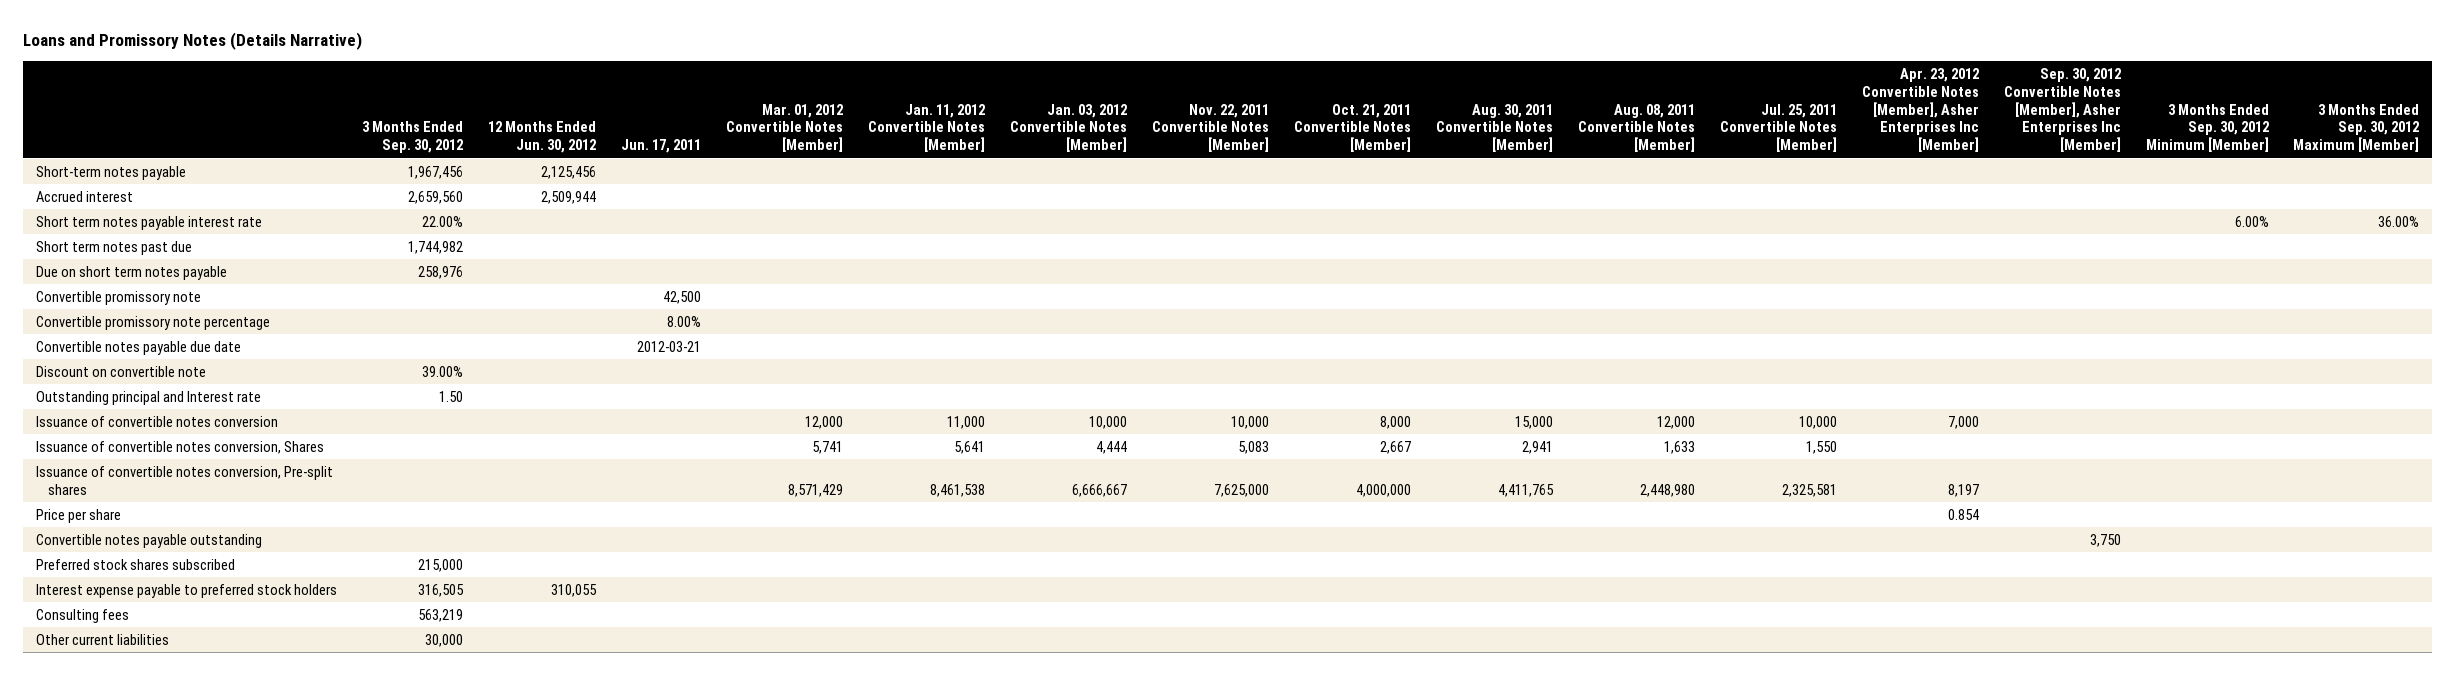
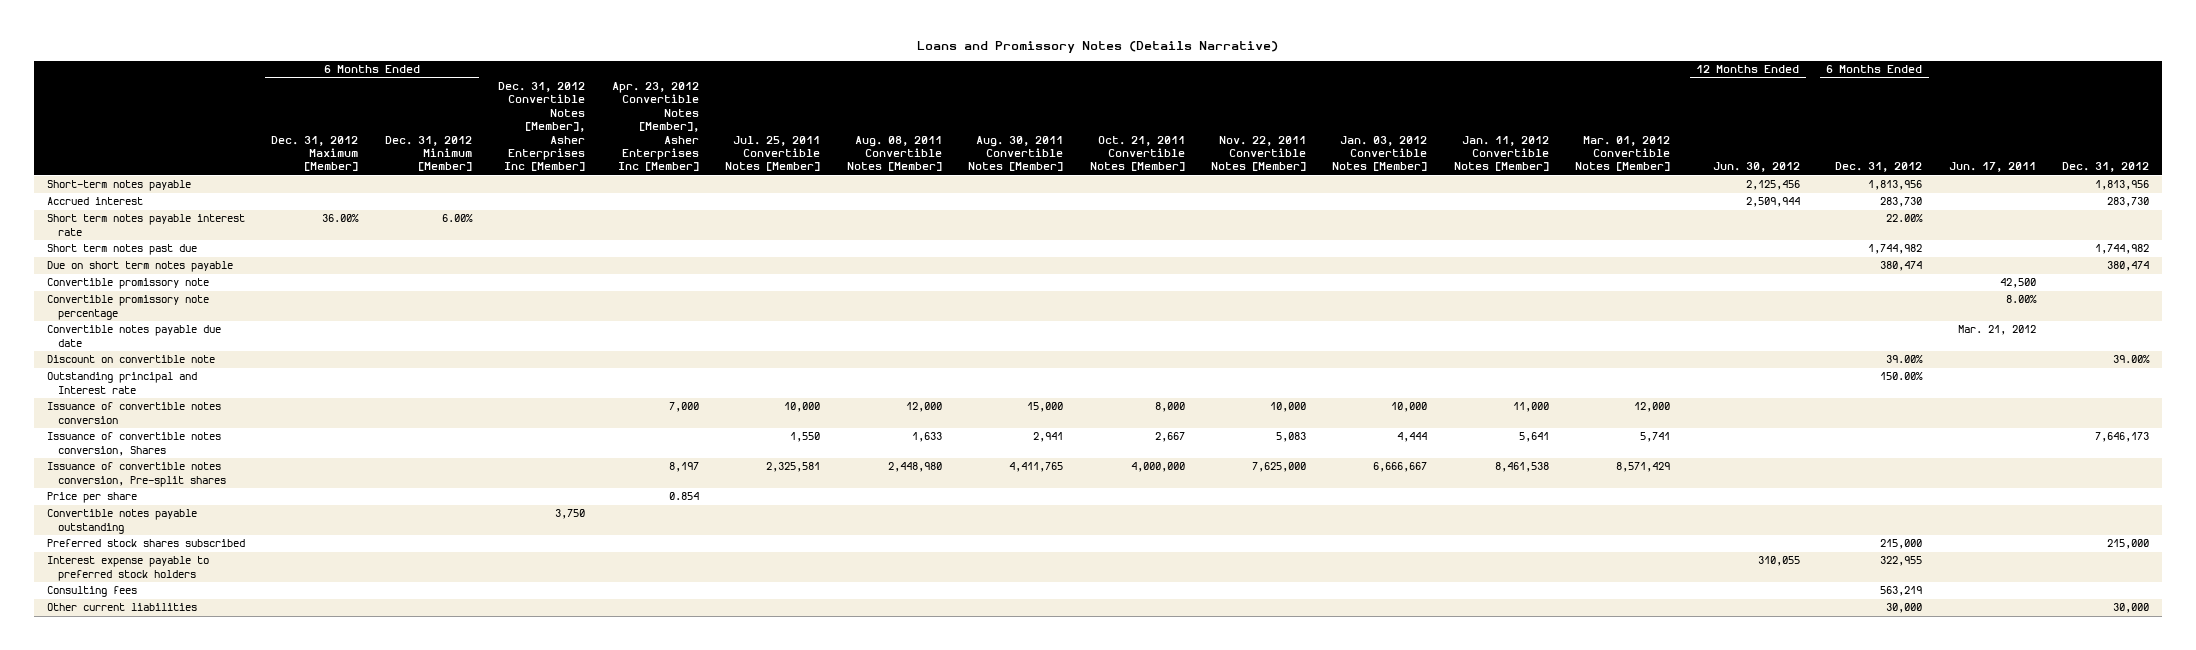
- | 3 Months Ended Sep. 30, 2012 | 12 Months Ended Jun. 30, 2012 | Jun. 17, 2011 | Mar. 01, 2012 Convertible Notes [Member] | Jan. 11, 2012 Convertible Notes [Member] | Jan. 03, 2012 Convertible Notes [Member] | Nov. 22, 2011 Convertible Notes [Member] | Oct. 21, 2011 Convertible Notes [Member] | Aug. 30, 2011 Convertible Notes [Member] | Aug. 08, 2011 Convertible Notes [Member] | Jul. 25, 2011 Convertible Notes [Member] | Apr. 23, 2012 Convertible Notes [Member], Asher Enterprises Inc [Member] | Sep. 30, 2012 Convertible Notes [Member], Asher Enterprises Inc [Member] | 3 Months Ended Sep. 30, 2012 Minimum [Member] | 3 Months Ended Sep. 30, 2012 Maximum [Member]
+ | 6 Months Ended Dec. 31, 2012 Maximum [Member] | 6 Months Ended Dec. 31, 2012 Minimum [Member] | Dec. 31, 2012 Convertible Notes [Member], Asher Enterprises Inc [Member] | Apr. 23, 2012 Convertible Notes [Member], Asher Enterprises Inc [Member] | Jul. 25, 2011 Convertible Notes [Member] | Aug. 08, 2011 Convertible Notes [Member] | Aug. 30, 2011 Convertible Notes [Member] | Oct. 21, 2011 Convertible Notes [Member] | Nov. 22, 2011 Convertible Notes [Member] | Jan. 03, 2012 Convertible Notes [Member] | Jan. 11, 2012 Convertible Notes [Member] | Mar. 01, 2012 Convertible Notes [Member] | 12 Months Ended Jun. 30, 2012 | 6 Months Ended Dec. 31, 2012 | Jun. 17, 2011 | Dec. 31, 2012
- Convertible notes payable due date | | | 2012-03-21 | | | | | | | | | | | |
+ Convertible notes payable due date | | | | | | | | | | | | | | | Mar. 21, 2012 |

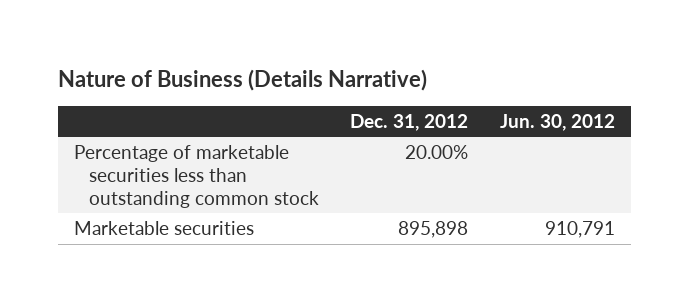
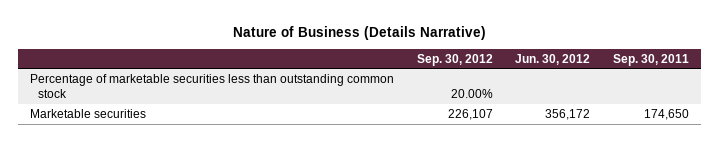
- | Dec. 31, 2012 | Jun. 30, 2012
+ | Sep. 30, 2012 | Jun. 30, 2012 | Sep. 30, 2011
- Marketable securities | 895,898 | 910,791
+ Marketable securities | 226,107 | 356,172 | 174,650

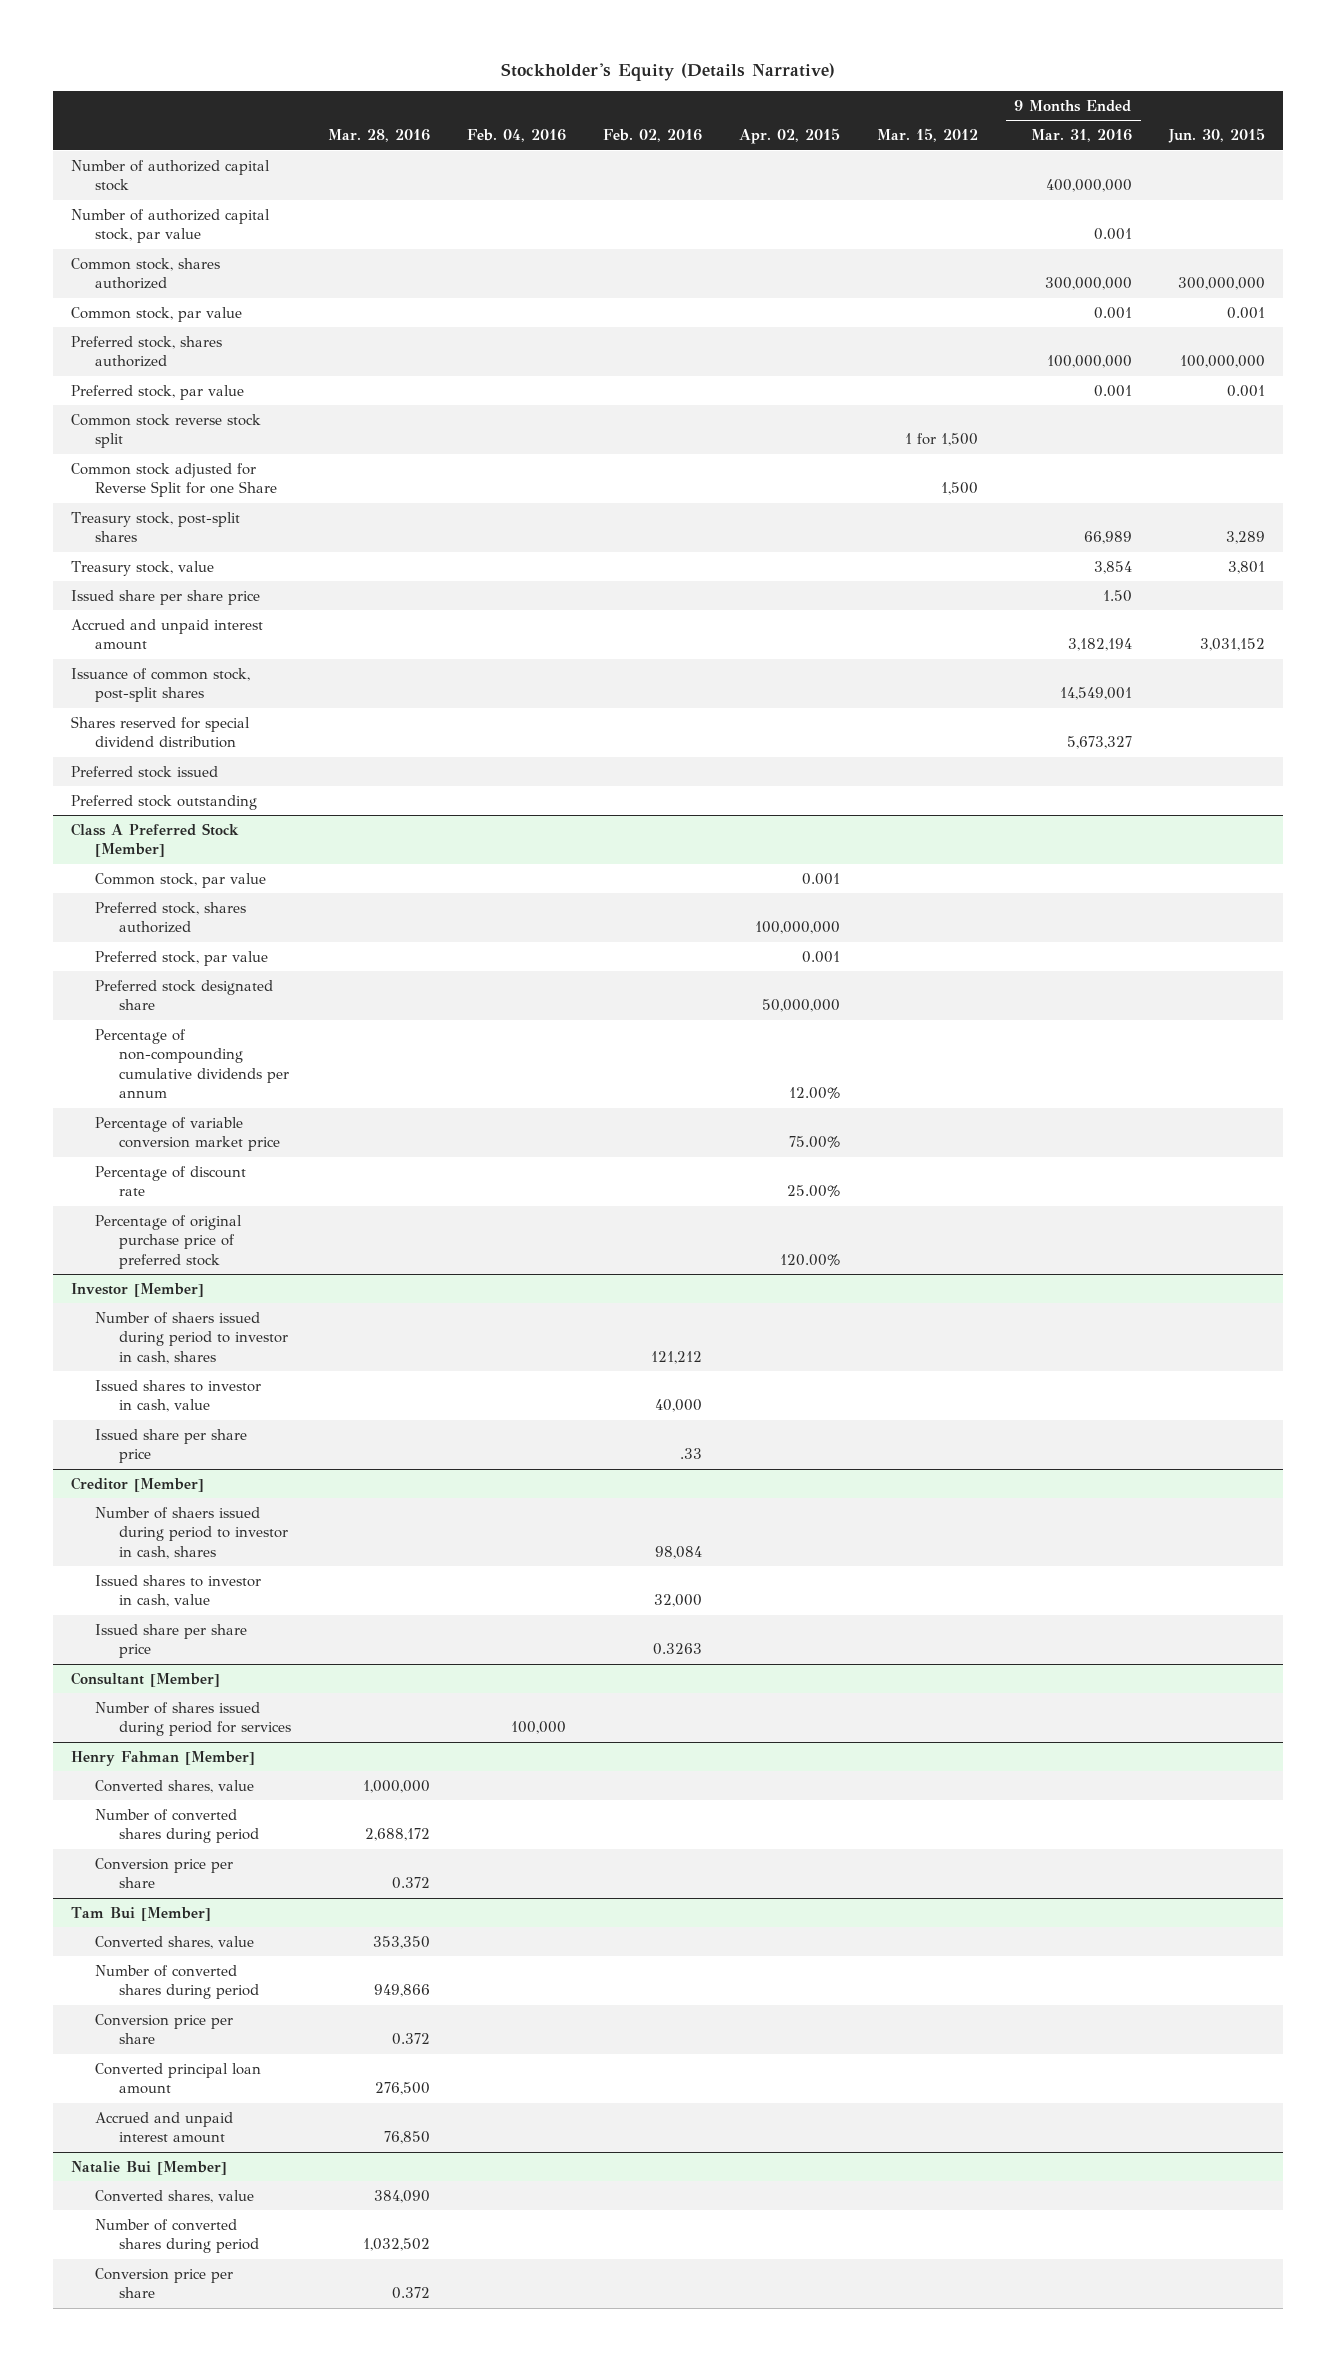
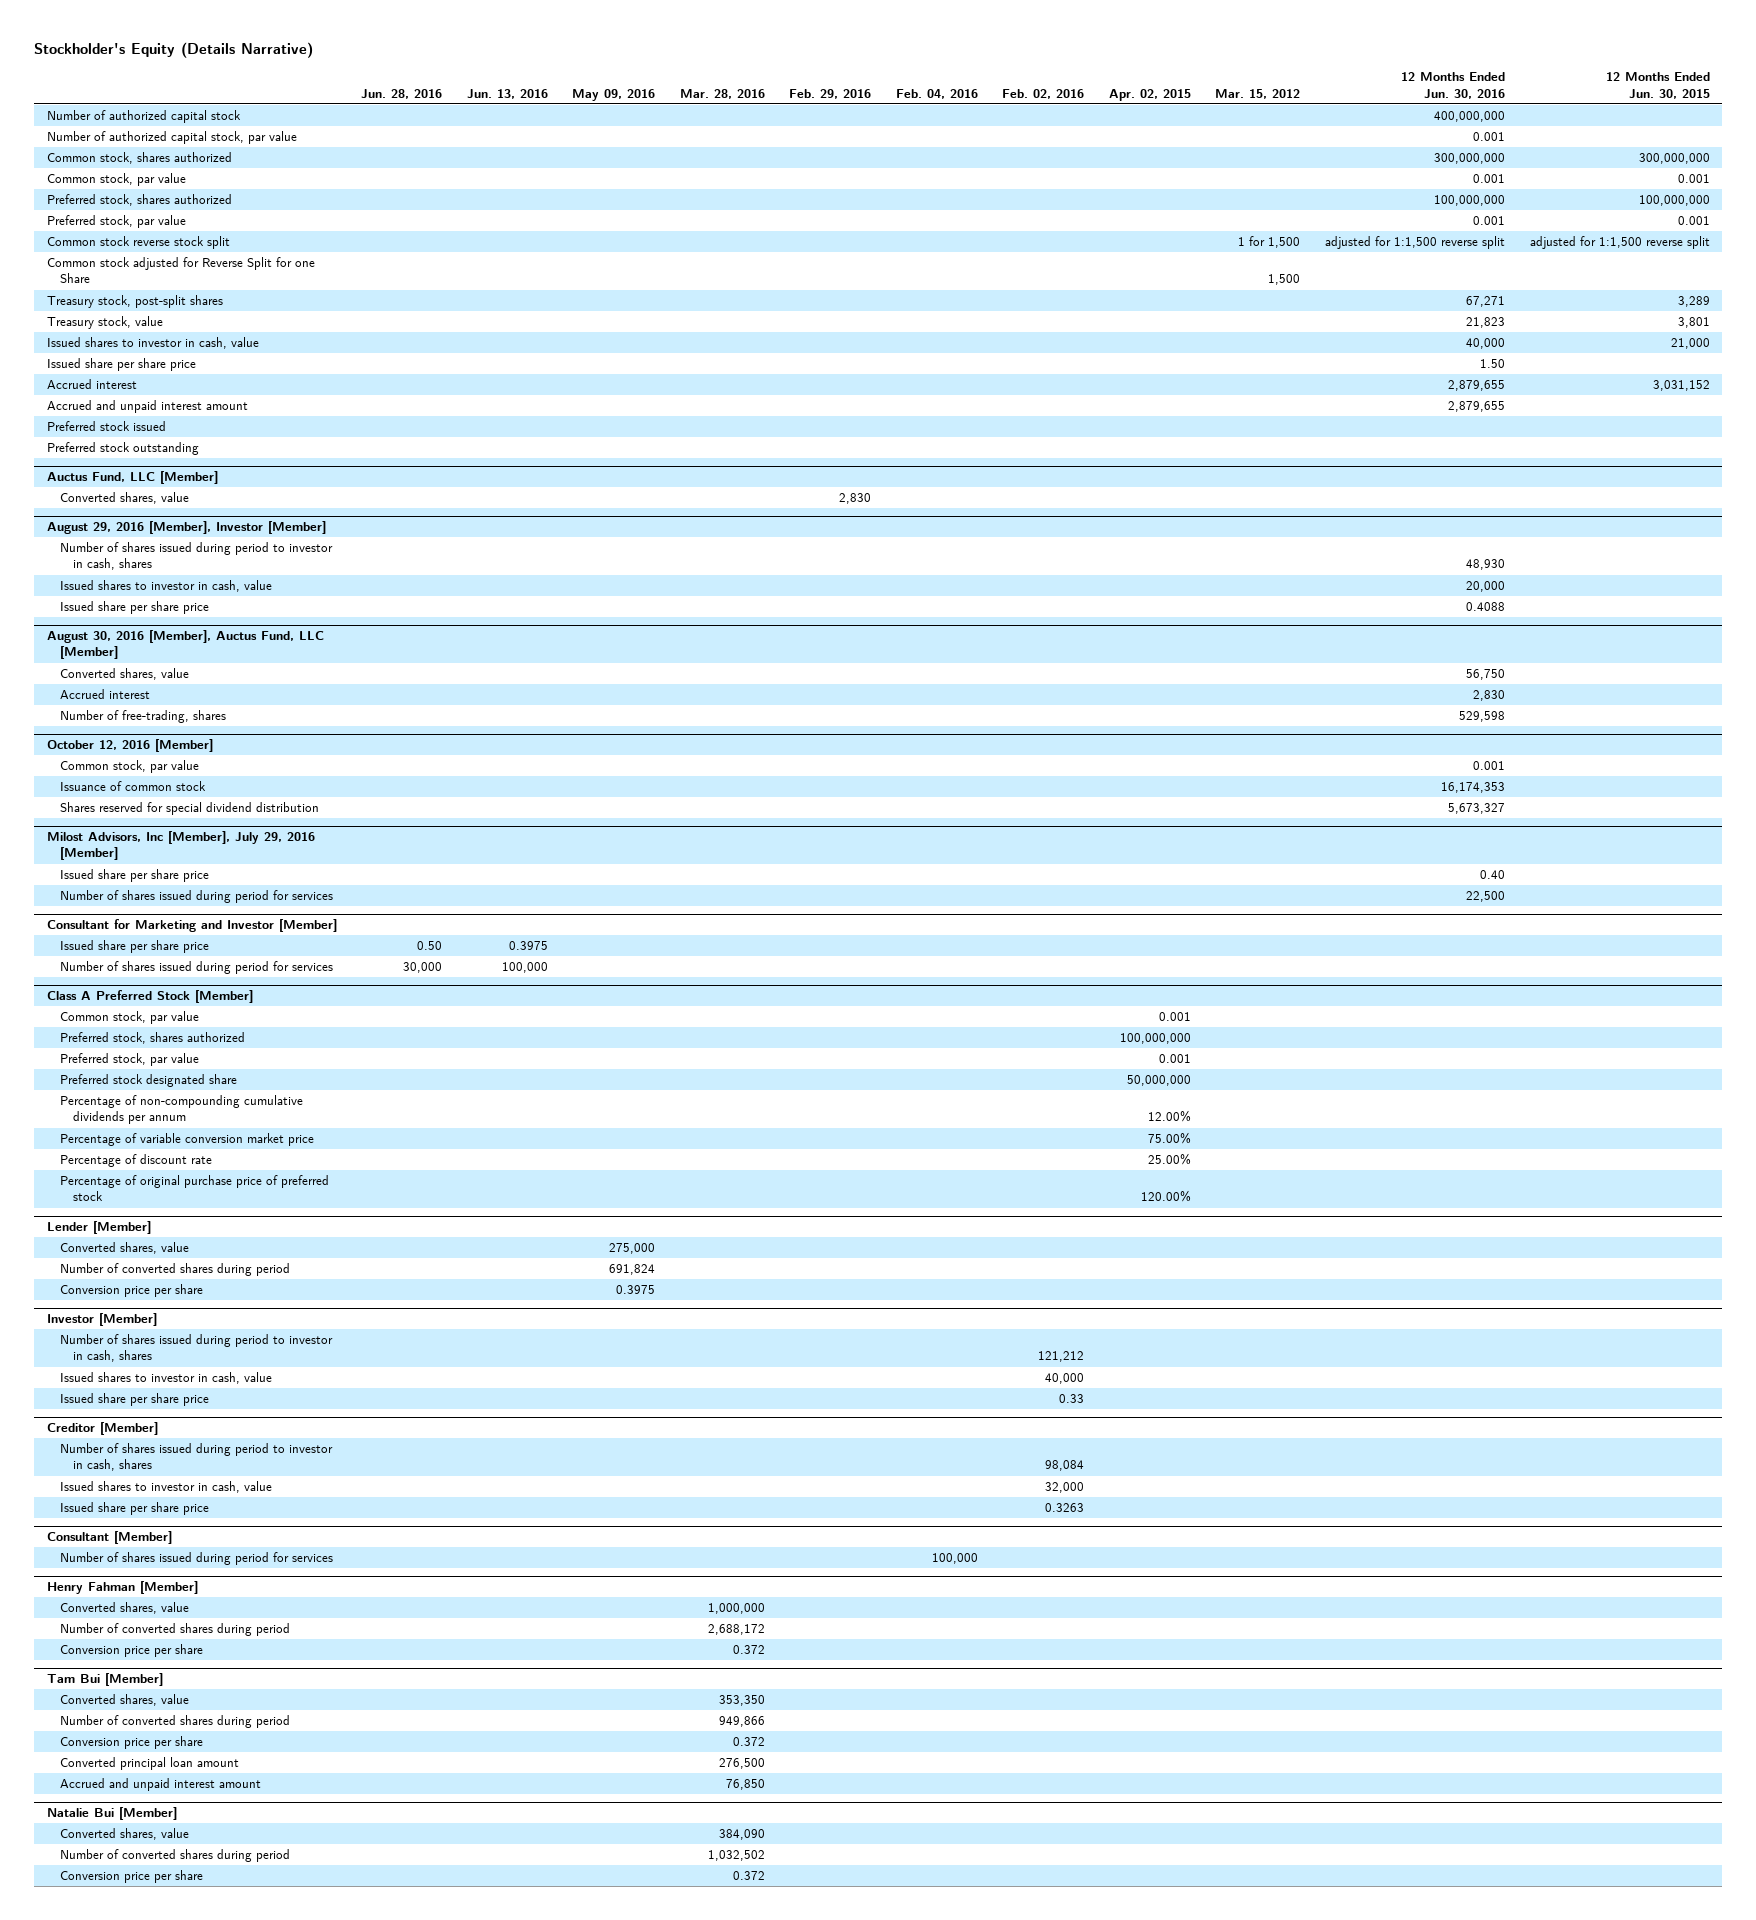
- | Mar. 28, 2016 | Feb. 04, 2016 | Feb. 02, 2016 | Apr. 02, 2015 | Mar. 15, 2012 | 9 Months Ended Mar. 31, 2016 | Jun. 30, 2015
+ | Jun. 28, 2016 | Jun. 13, 2016 | May 09, 2016 | Mar. 28, 2016 | Feb. 29, 2016 | Feb. 04, 2016 | Feb. 02, 2016 | Apr. 02, 2015 | Mar. 15, 2012 | 12 Months Ended Jun. 30, 2016 | 12 Months Ended Jun. 30, 2015
+ Issued shares to investor in cash, value | | | | | | | | | | 40,000 | 21,000
+ Accrued interest | | | | | | | | | | 2,879,655 | 3,031,152
- Issuance of common stock, post-split shares | | | | | | 14,549,001 |
- Shares reserved for special dividend distribution | | | | | | 5,673,327 |
+ Auctus Fund, LLC [Member]
+ Converted shares, value | | | | | 2,830 | | | | | |
+ August 29, 2016 [Member], Investor [Member]
+ Number of shares issued during period to investor in cash, shares | | | | | | | | | | 48,930 |
+ Issued shares to investor in cash, value | | | | | | | | | | 20,000 |
+ Issued share per share price | | | | | | | | | | 0.4088 |
+ August 30, 2016 [Member], Auctus Fund, LLC [Member]
+ Converted shares, value | | | | | | | | | | 56,750 |
+ Accrued interest | | | | | | | | | | 2,830 |
+ Number of free-trading, shares | | | | | | | | | | 529,598 |
+ October 12, 2016 [Member]
+ Common stock, par value | | | | | | | | | | 0.001 |
+ Issuance of common stock | | | | | | | | | | 16,174,353 |
+ Shares reserved for special dividend distribution | | | | | | | | | | 5,673,327 |
+ Milost Advisors, Inc [Member], July 29, 2016 [Member]
+ Issued share per share price | | | | | | | | | | 0.40 |
+ Number of shares issued during period for services | | | | | | | | | | 22,500 |
+ Consultant for Marketing and Investor [Member]
+ Issued share per share price | 0.50 | 0.3975 | | | | | | | | |
+ Number of shares issued during period for services | 30,000 | 100,000 | | | | | | | | |
+ Lender [Member]
+ Converted shares, value | | | 275,000 | | | | | | | |
+ Number of converted shares during period | | | 691,824 | | | | | | | |
+ Conversion price per share | | | 0.3975 | | | | | | | |
@ Investor [Member]
- Number of shaers issued during period to investor in cash, shares | | | 121,212 | | | |
+ Number of shares issued during period to investor in cash, shares | | | | | | | 121,212 | | | |
- Issued share per share price | | | .33 | | | |
+ Issued share per share price | | | | | | | 0.33 | | | |
@ Creditor [Member]
- Number of shaers issued during period to investor in cash, shares | | | 98,084 | | | |
+ Number of shares issued during period to investor in cash, shares | | | | | | | 98,084 | | | |

